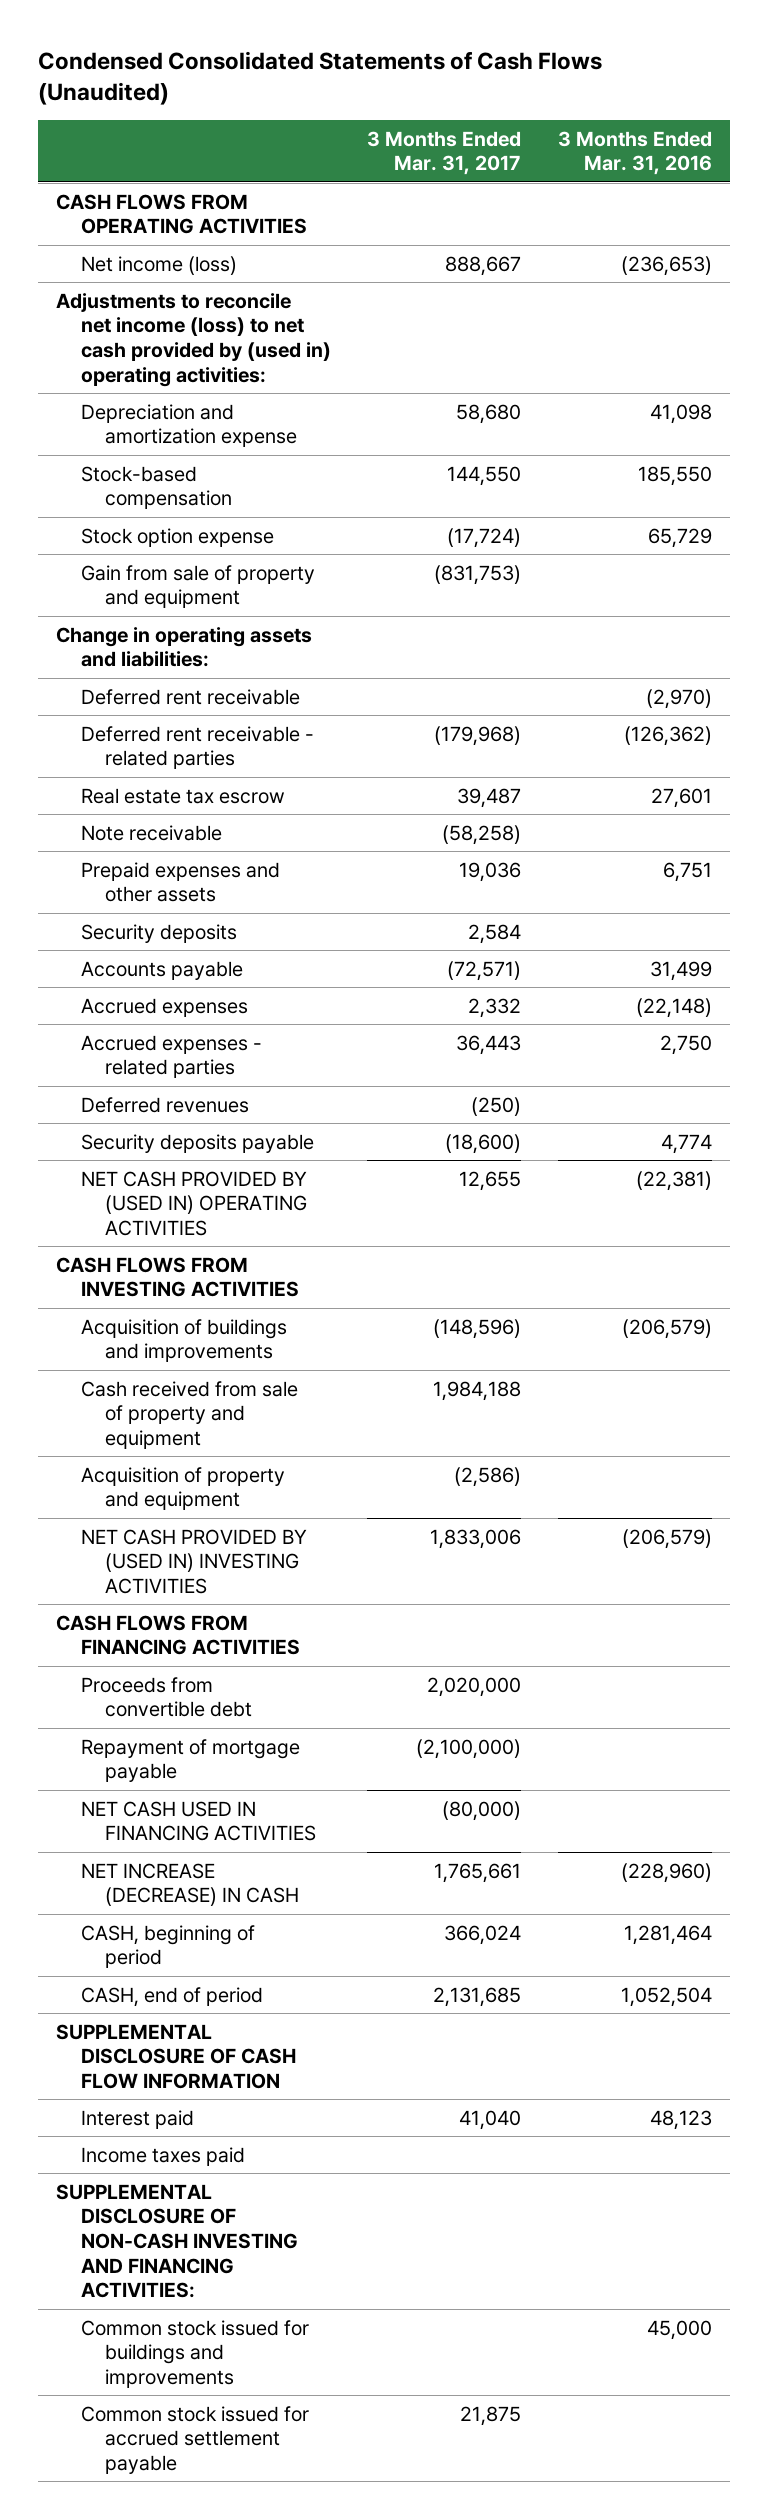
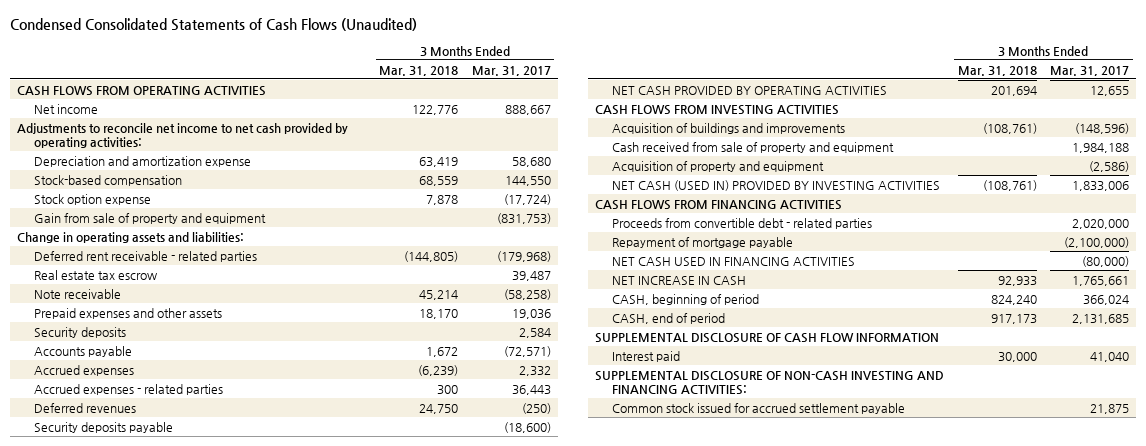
- | 3 Months Ended Mar. 31, 2017 | 3 Months Ended Mar. 31, 2016
+ | 3 Months Ended Mar. 31, 2018 | 3 Months Ended Mar. 31, 2017
- Net income (loss) | 888,667 | (236,653)
- Adjustments to reconcile net income (loss) to net cash provided by (used in) operating activities:
+ Net income | 122,776 | 888,667
+ Adjustments to reconcile net income to net cash provided by operating activities:
- Deferred rent receivable | | (2,970)
- NET CASH PROVIDED BY (USED IN) OPERATING ACTIVITIES | 12,655 | (22,381)
+ NET CASH PROVIDED BY OPERATING ACTIVITIES | 201,694 | 12,655
- NET CASH PROVIDED BY (USED IN) INVESTING ACTIVITIES | 1,833,006 | (206,579)
+ NET CASH (USED IN) PROVIDED BY INVESTING ACTIVITIES | (108,761) | 1,833,006
- Proceeds from convertible debt | 2,020,000 |
+ Proceeds from convertible debt - related parties | | 2,020,000
- NET INCREASE (DECREASE) IN CASH | 1,765,661 | (228,960)
+ NET INCREASE IN CASH | 92,933 | 1,765,661
- Income taxes paid
- Common stock issued for buildings and improvements | | 45,000

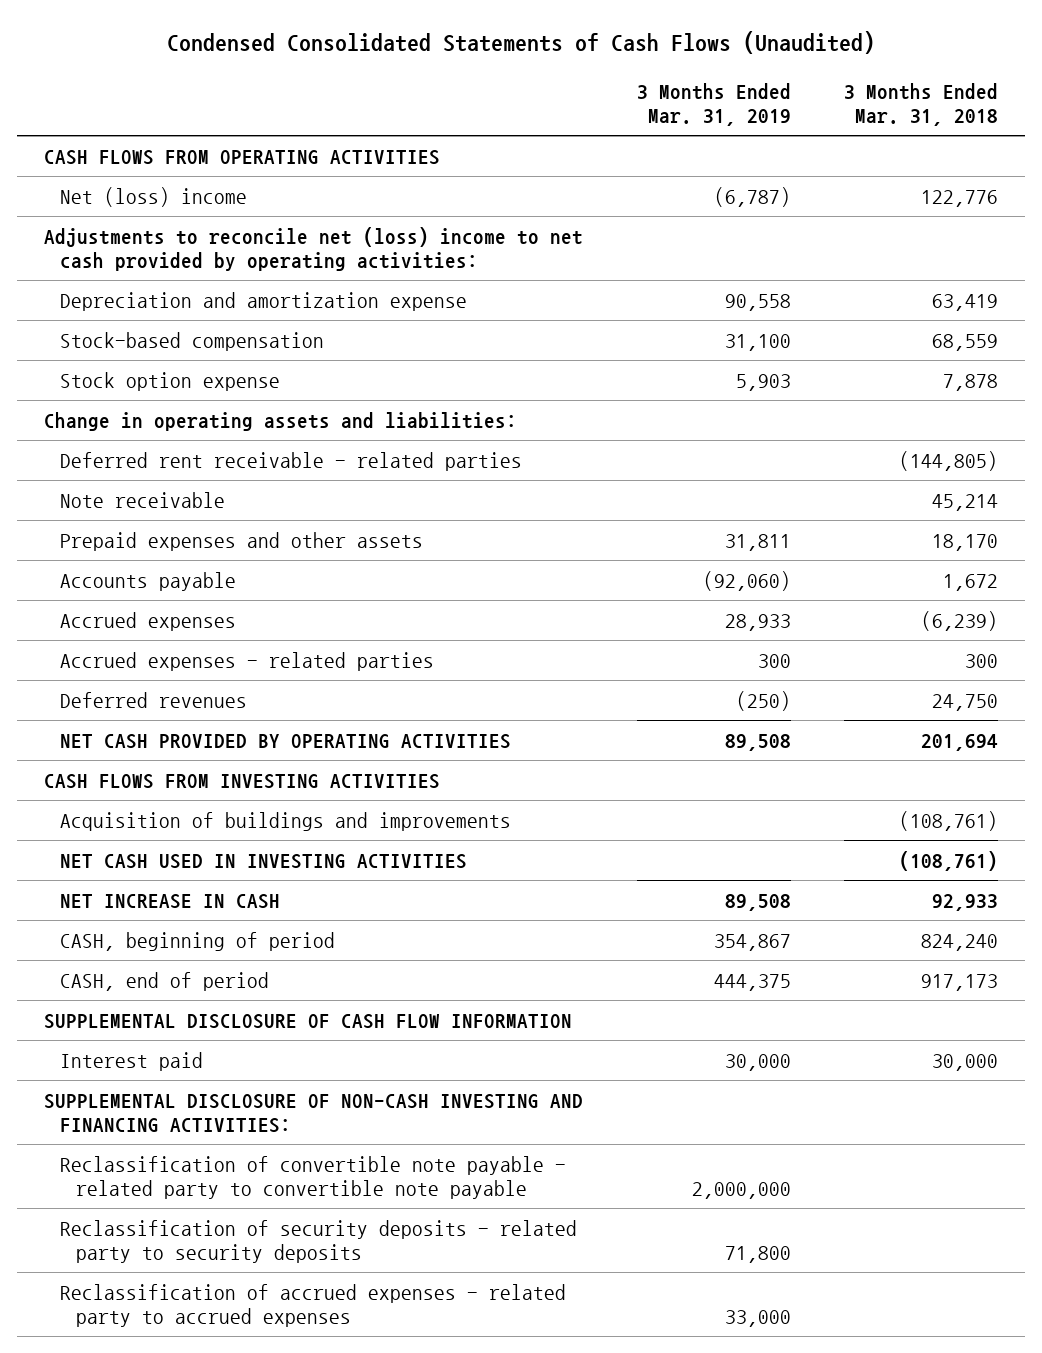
- | 3 Months Ended Mar. 31, 2018 | 3 Months Ended Mar. 31, 2017
+ | 3 Months Ended Mar. 31, 2019 | 3 Months Ended Mar. 31, 2018
- Net income | 122,776 | 888,667
- Adjustments to reconcile net income to net cash provided by operating activities:
+ Net (loss) income | (6,787) | 122,776
+ Adjustments to reconcile net (loss) income to net cash provided by operating activities:
- Gain from sale of property and equipment | | (831,753)
- Real estate tax escrow | | 39,487
- Security deposits | | 2,584
- Security deposits payable | | (18,600)
- Cash received from sale of property and equipment | | 1,984,188
- Acquisition of property and equipment | | (2,586)
- NET CASH (USED IN) PROVIDED BY INVESTING ACTIVITIES | (108,761) | 1,833,006
- CASH FLOWS FROM FINANCING ACTIVITIES
- Proceeds from convertible debt - related parties | | 2,020,000
- Repayment of mortgage payable | | (2,100,000)
- NET CASH USED IN FINANCING ACTIVITIES | | (80,000)
+ NET CASH USED IN INVESTING ACTIVITIES | | (108,761)
- Common stock issued for accrued settlement payable | | 21,875
+ Reclassification of convertible note payable - related party to convertible note payable | 2,000,000 |
+ Reclassification of security deposits - related party to security deposits | 71,800 |
+ Reclassification of accrued expenses - related party to accrued expenses | 33,000 |

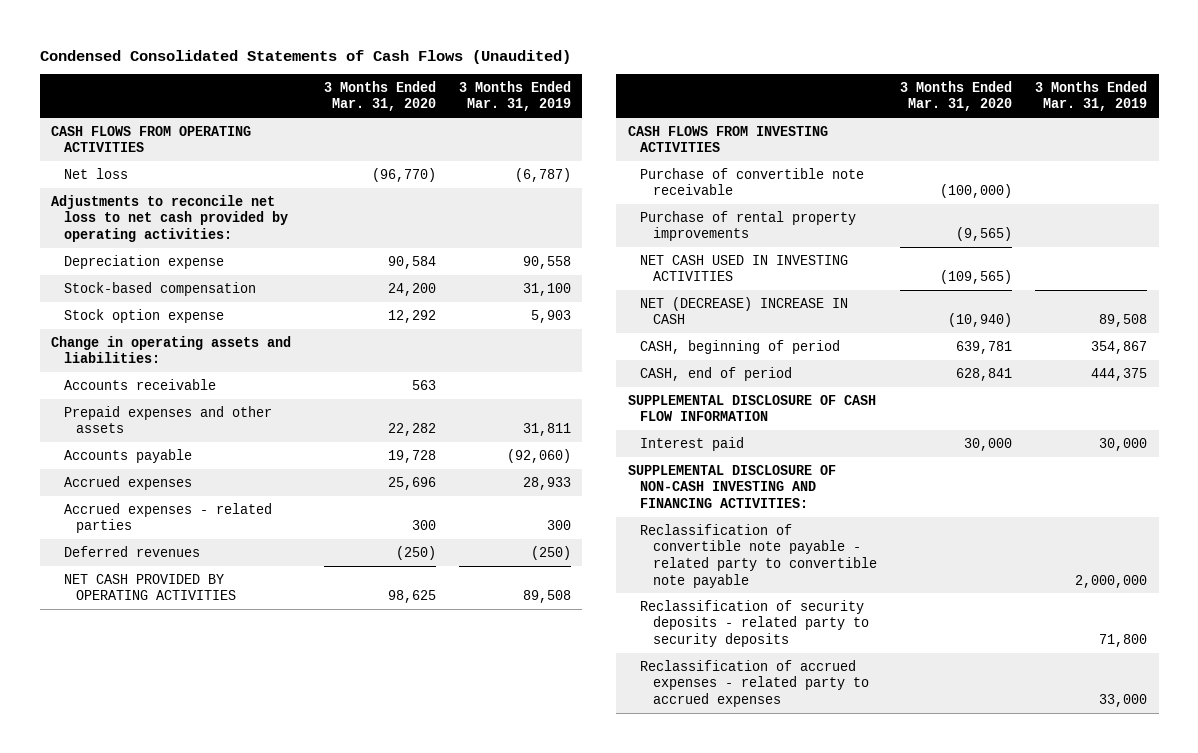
- | 3 Months Ended Mar. 31, 2019 | 3 Months Ended Mar. 31, 2018
+ | 3 Months Ended Mar. 31, 2020 | 3 Months Ended Mar. 31, 2019
- Net (loss) income | (6,787) | 122,776
- Adjustments to reconcile net (loss) income to net cash provided by operating activities:
- Depreciation and amortization expense | 90,558 | 63,419
+ Net loss | (96,770) | (6,787)
+ Adjustments to reconcile net loss to net cash provided by operating activities:
+ Depreciation expense | 90,584 | 90,558
- Deferred rent receivable - related parties | | (144,805)
- Note receivable | | 45,214
+ Accounts receivable | 563 |
- Acquisition of buildings and improvements | | (108,761)
+ Purchase of convertible note receivable | (100,000) |
+ Purchase of rental property improvements | (9,565) |
- NET INCREASE IN CASH | 89,508 | 92,933
+ NET (DECREASE) INCREASE IN CASH | (10,940) | 89,508

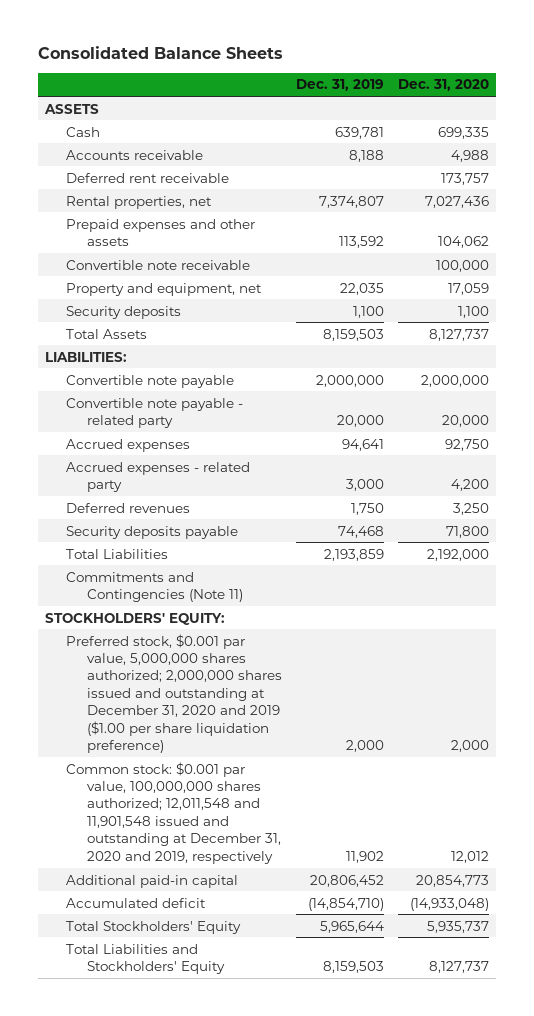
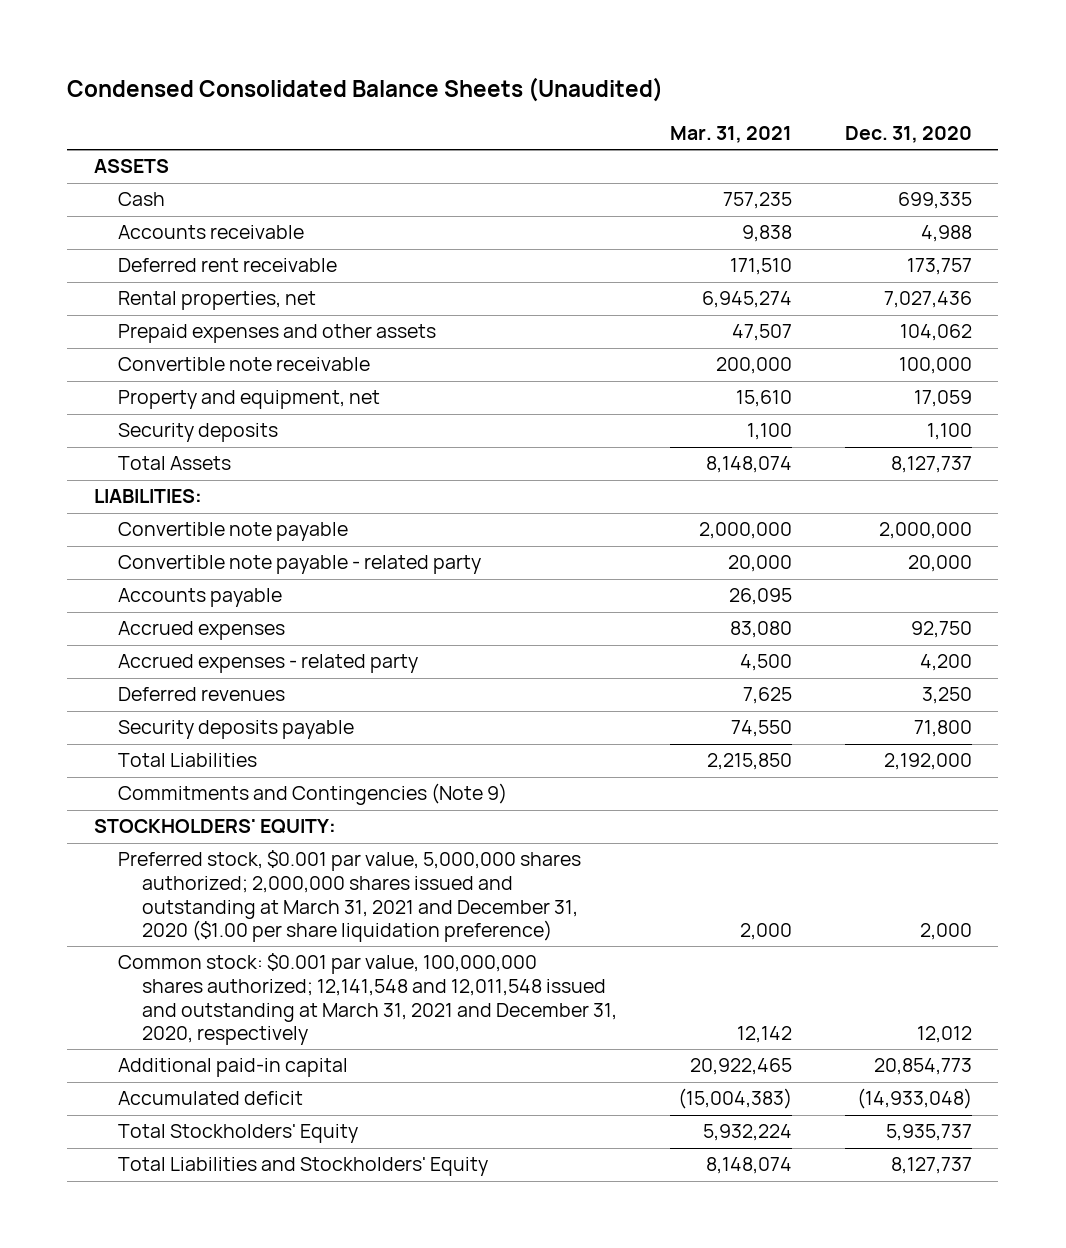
- Consolidated Balance Sheets
+ Condensed Consolidated Balance Sheets (Unaudited)
- | Dec. 31, 2019 | Dec. 31, 2020
+ | Mar. 31, 2021 | Dec. 31, 2020
+ Accounts payable | 26,095 |
- Commitments and Contingencies (Note 11)
+ Commitments and Contingencies (Note 9)
- Preferred stock, $0.001 par value, 5,000,000 shares authorized; 2,000,000 shares issued and outstanding at December 31, 2020 and 2019 ($1.00 per share liquidation preference) | 2,000 | 2,000
- Common stock: $0.001 par value, 100,000,000 shares authorized; 12,011,548 and 11,901,548 issued and outstanding at December 31, 2020 and 2019, respectively | 11,902 | 12,012
+ Preferred stock, $0.001 par value, 5,000,000 shares authorized; 2,000,000 shares issued and outstanding at March 31, 2021 and December 31, 2020 ($1.00 per share liquidation preference) | 2,000 | 2,000
+ Common stock: $0.001 par value, 100,000,000 shares authorized; 12,141,548 and 12,011,548 issued and outstanding at March 31, 2021 and December 31, 2020, respectively | 12,142 | 12,012

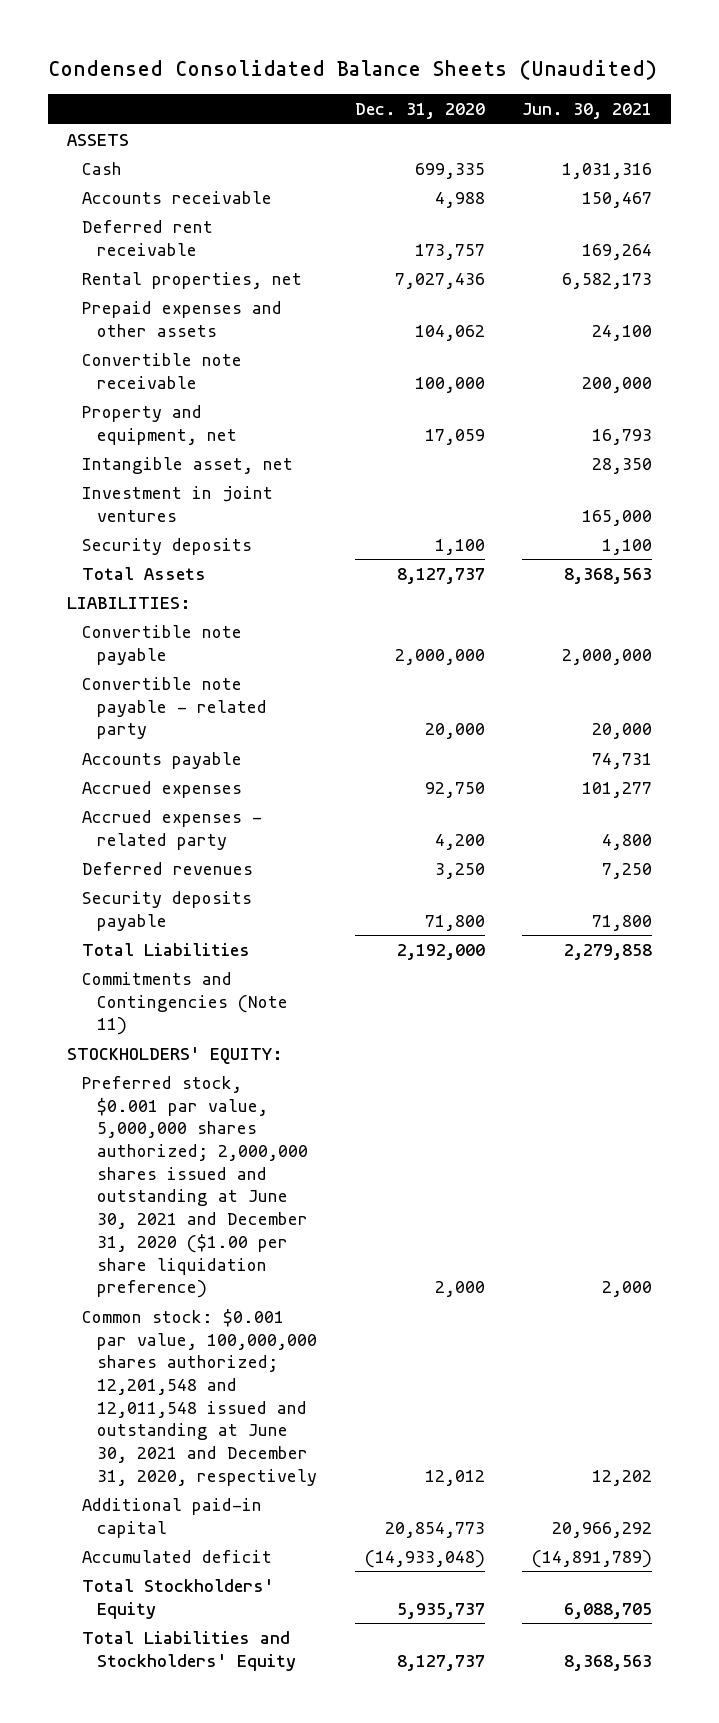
- | Mar. 31, 2021 | Dec. 31, 2020
+ | Dec. 31, 2020 | Jun. 30, 2021
+ Intangible asset, net | | 28,350
+ Investment in joint ventures | | 165,000
- Commitments and Contingencies (Note 9)
+ Commitments and Contingencies (Note 11)
- Preferred stock, $0.001 par value, 5,000,000 shares authorized; 2,000,000 shares issued and outstanding at March 31, 2021 and December 31, 2020 ($1.00 per share liquidation preference) | 2,000 | 2,000
- Common stock: $0.001 par value, 100,000,000 shares authorized; 12,141,548 and 12,011,548 issued and outstanding at March 31, 2021 and December 31, 2020, respectively | 12,142 | 12,012
+ Preferred stock, $0.001 par value, 5,000,000 shares authorized; 2,000,000 shares issued and outstanding at June 30, 2021 and December 31, 2020 ($1.00 per share liquidation preference) | 2,000 | 2,000
+ Common stock: $0.001 par value, 100,000,000 shares authorized; 12,201,548 and 12,011,548 issued and outstanding at June 30, 2021 and December 31, 2020, respectively | 12,012 | 12,202

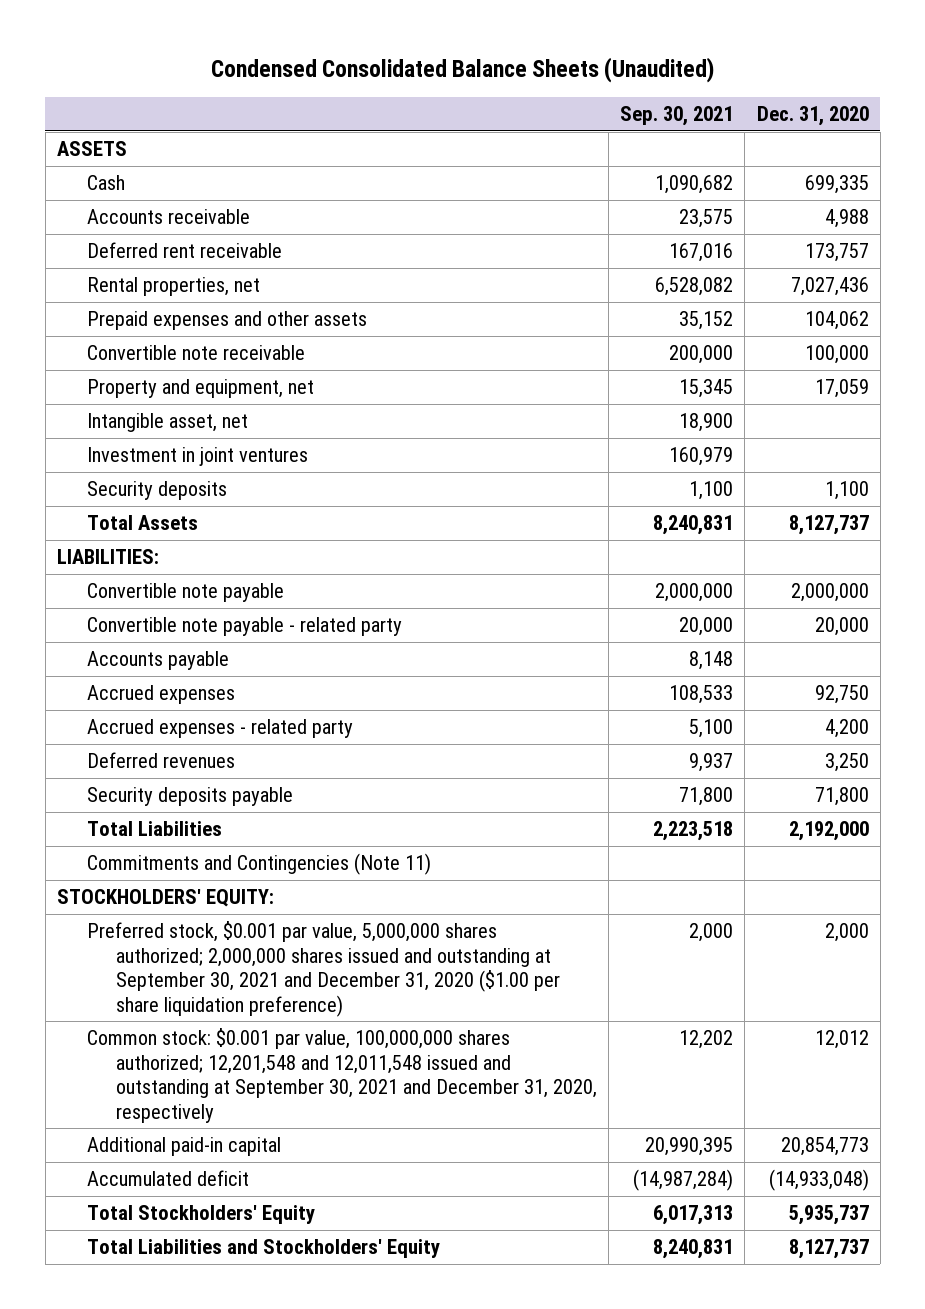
- | Dec. 31, 2020 | Jun. 30, 2021
+ | Sep. 30, 2021 | Dec. 31, 2020
- Preferred stock, $0.001 par value, 5,000,000 shares authorized; 2,000,000 shares issued and outstanding at June 30, 2021 and December 31, 2020 ($1.00 per share liquidation preference) | 2,000 | 2,000
- Common stock: $0.001 par value, 100,000,000 shares authorized; 12,201,548 and 12,011,548 issued and outstanding at June 30, 2021 and December 31, 2020, respectively | 12,012 | 12,202
+ Preferred stock, $0.001 par value, 5,000,000 shares authorized; 2,000,000 shares issued and outstanding at September 30, 2021 and December 31, 2020 ($1.00 per share liquidation preference) | 2,000 | 2,000
+ Common stock: $0.001 par value, 100,000,000 shares authorized; 12,201,548 and 12,011,548 issued and outstanding at September 30, 2021 and December 31, 2020, respectively | 12,202 | 12,012

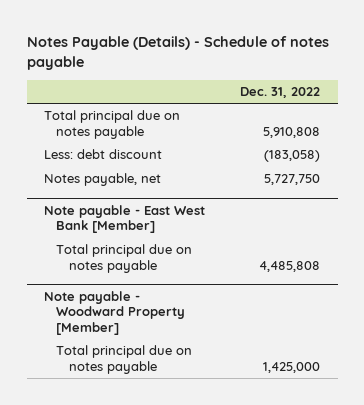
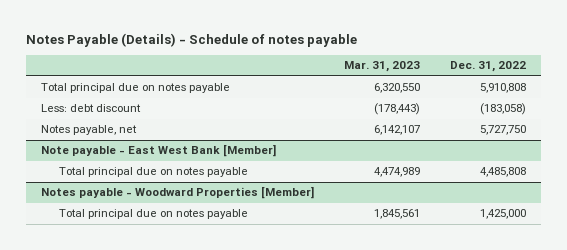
- | Dec. 31, 2022
+ | Mar. 31, 2023 | Dec. 31, 2022
- Note payable - Woodward Property [Member]
+ Notes payable - Woodward Properties [Member]

